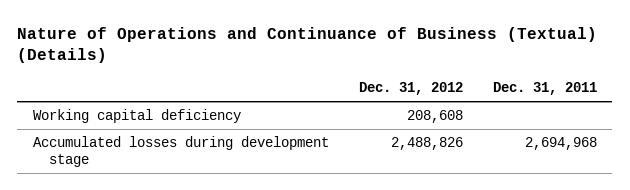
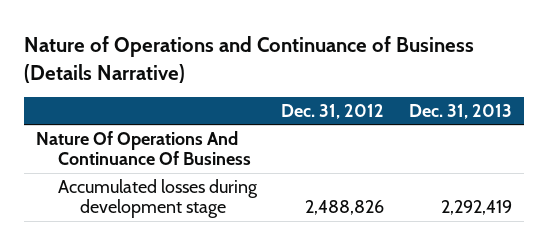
- Nature of Operations and Continuance of Business (Textual) (Details)
+ Nature of Operations and Continuance of Business (Details Narrative)
- | Dec. 31, 2012 | Dec. 31, 2011
+ | Dec. 31, 2012 | Dec. 31, 2013
- Working capital deficiency | 208,608 |
+ Nature Of Operations And Continuance Of Business

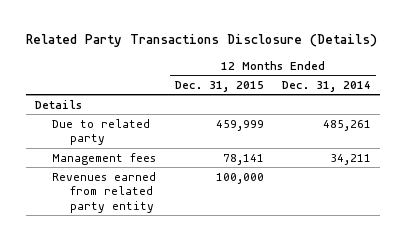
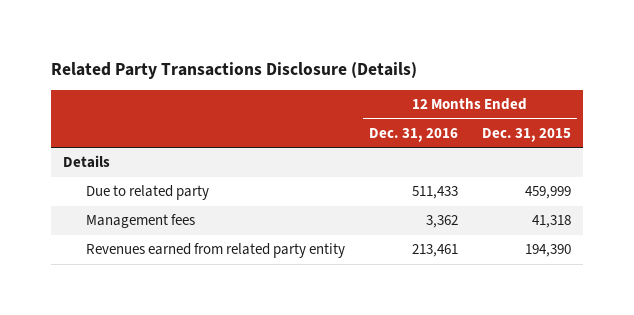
- | 12 Months Ended Dec. 31, 2015 | 12 Months Ended Dec. 31, 2014
+ | 12 Months Ended Dec. 31, 2016 | 12 Months Ended Dec. 31, 2015
- Management fees | 78,141 | 34,211
- Revenues earned from related party entity | 100,000 |
+ Management fees | 3,362 | 41,318
+ Revenues earned from related party entity | 213,461 | 194,390

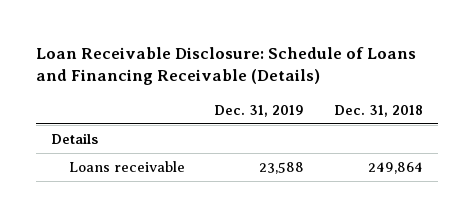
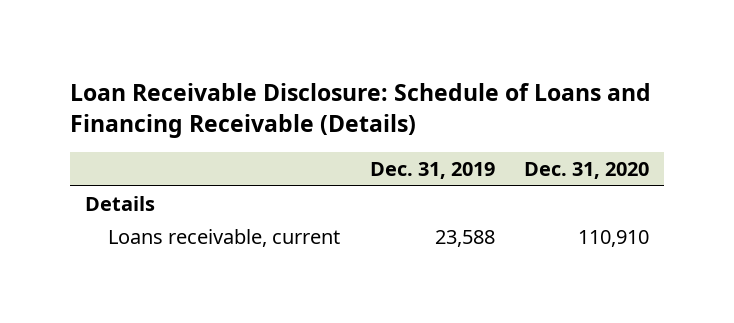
- | Dec. 31, 2019 | Dec. 31, 2018
+ | Dec. 31, 2019 | Dec. 31, 2020
- Loans receivable | 23,588 | 249,864
+ Loans receivable, current | 23,588 | 110,910

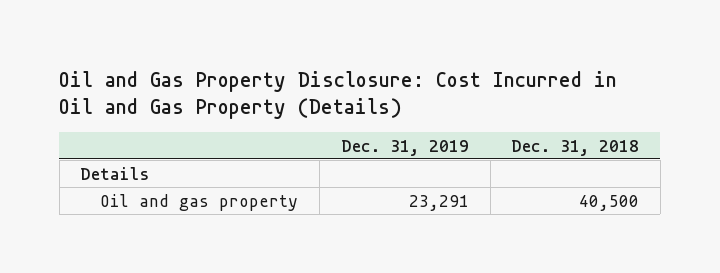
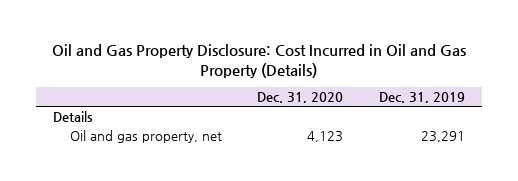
- | Dec. 31, 2019 | Dec. 31, 2018
+ | Dec. 31, 2020 | Dec. 31, 2019
- Oil and gas property | 23,291 | 40,500
+ Oil and gas property, net | 4,123 | 23,291

